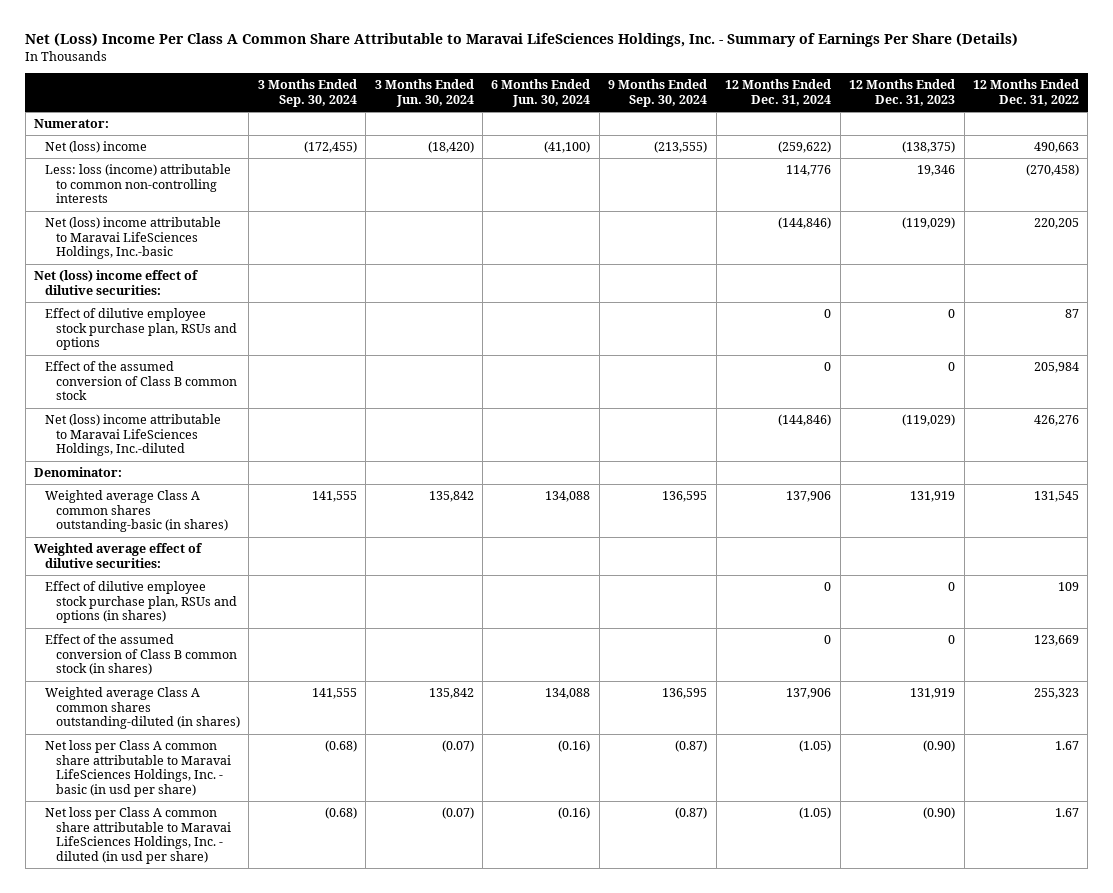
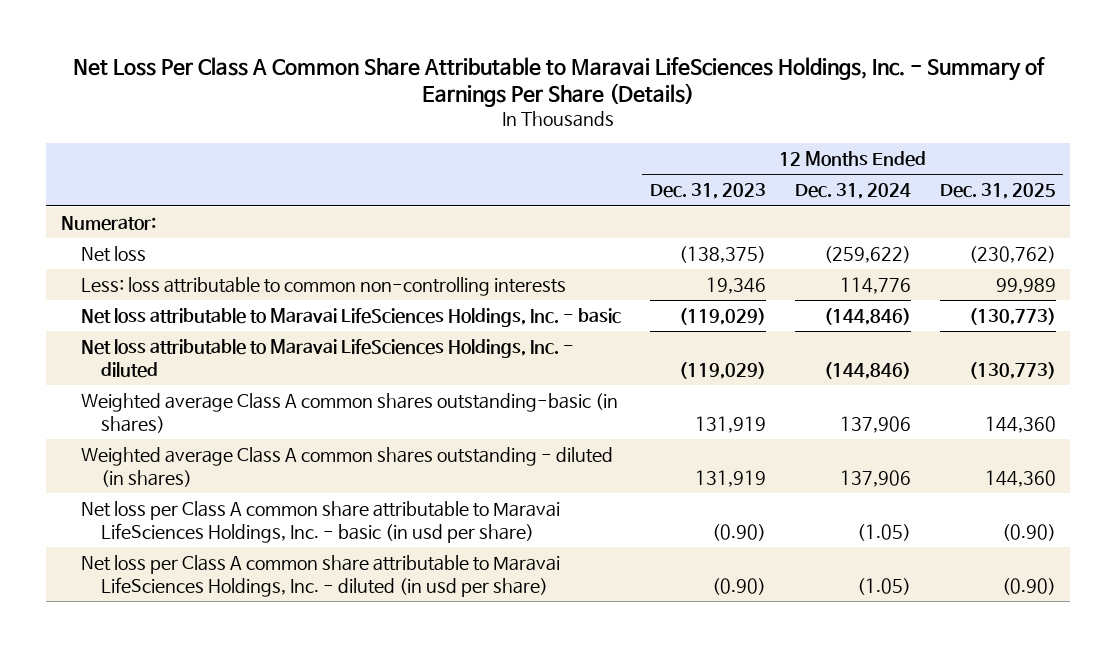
- Net (Loss) Income Per Class A Common Share Attributable to Maravai LifeSciences Holdings, Inc. - Summary of Earnings Per Share (Details)
+ Net Loss Per Class A Common Share Attributable to Maravai LifeSciences Holdings, Inc. - Summary of Earnings Per Share (Details)
- | 3 Months Ended Sep. 30, 2024 | 3 Months Ended Jun. 30, 2024 | 6 Months Ended Jun. 30, 2024 | 9 Months Ended Sep. 30, 2024 | 12 Months Ended Dec. 31, 2024 | 12 Months Ended Dec. 31, 2023 | 12 Months Ended Dec. 31, 2022
+ | 12 Months Ended Dec. 31, 2023 | 12 Months Ended Dec. 31, 2024 | 12 Months Ended Dec. 31, 2025
- Net (loss) income | (172,455) | (18,420) | (41,100) | (213,555) | (259,622) | (138,375) | 490,663
- Less: loss (income) attributable to common non-controlling interests | | | | | 114,776 | 19,346 | (270,458)
- Net (loss) income attributable to Maravai LifeSciences Holdings, Inc.-basic | | | | | (144,846) | (119,029) | 220,205
- Net (loss) income effect of dilutive securities:
- Effect of dilutive employee stock purchase plan, RSUs and options | | | | | 0 | 0 | 87
- Effect of the assumed conversion of Class B common stock | | | | | 0 | 0 | 205,984
- Net (loss) income attributable to Maravai LifeSciences Holdings, Inc.-diluted | | | | | (144,846) | (119,029) | 426,276
- Denominator:
+ Net loss | (138,375) | (259,622) | (230,762)
+ Less: loss attributable to common non-controlling interests | 19,346 | 114,776 | 99,989
+ Net loss attributable to Maravai LifeSciences Holdings, Inc. - basic | (119,029) | (144,846) | (130,773)
+ Net loss attributable to Maravai LifeSciences Holdings, Inc. - diluted | (119,029) | (144,846) | (130,773)
- Weighted average effect of dilutive securities:
- Effect of dilutive employee stock purchase plan, RSUs and options (in shares) | | | | | 0 | 0 | 109
- Effect of the assumed conversion of Class B common stock (in shares) | | | | | 0 | 0 | 123,669
- Weighted average Class A common shares outstanding-diluted (in shares) | 141,555 | 135,842 | 134,088 | 136,595 | 137,906 | 131,919 | 255,323
+ Weighted average Class A common shares outstanding - diluted (in shares) | 131,919 | 137,906 | 144,360

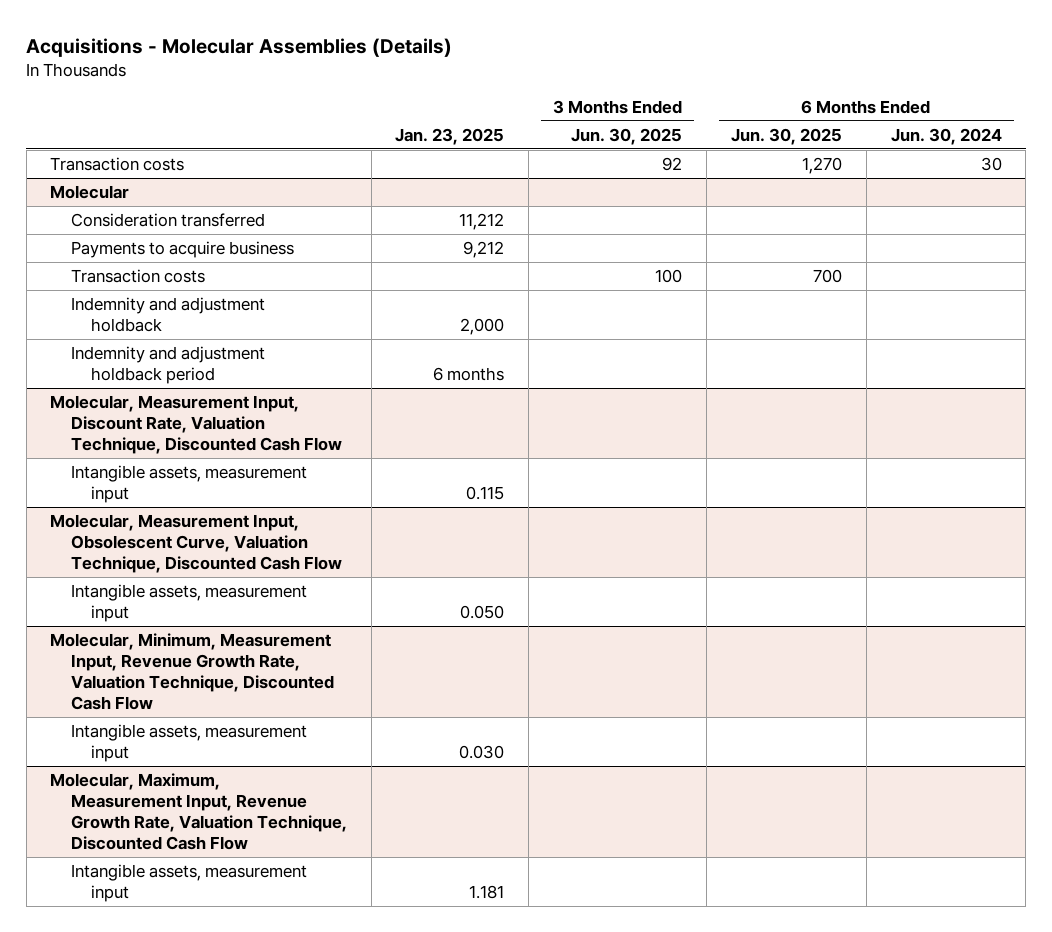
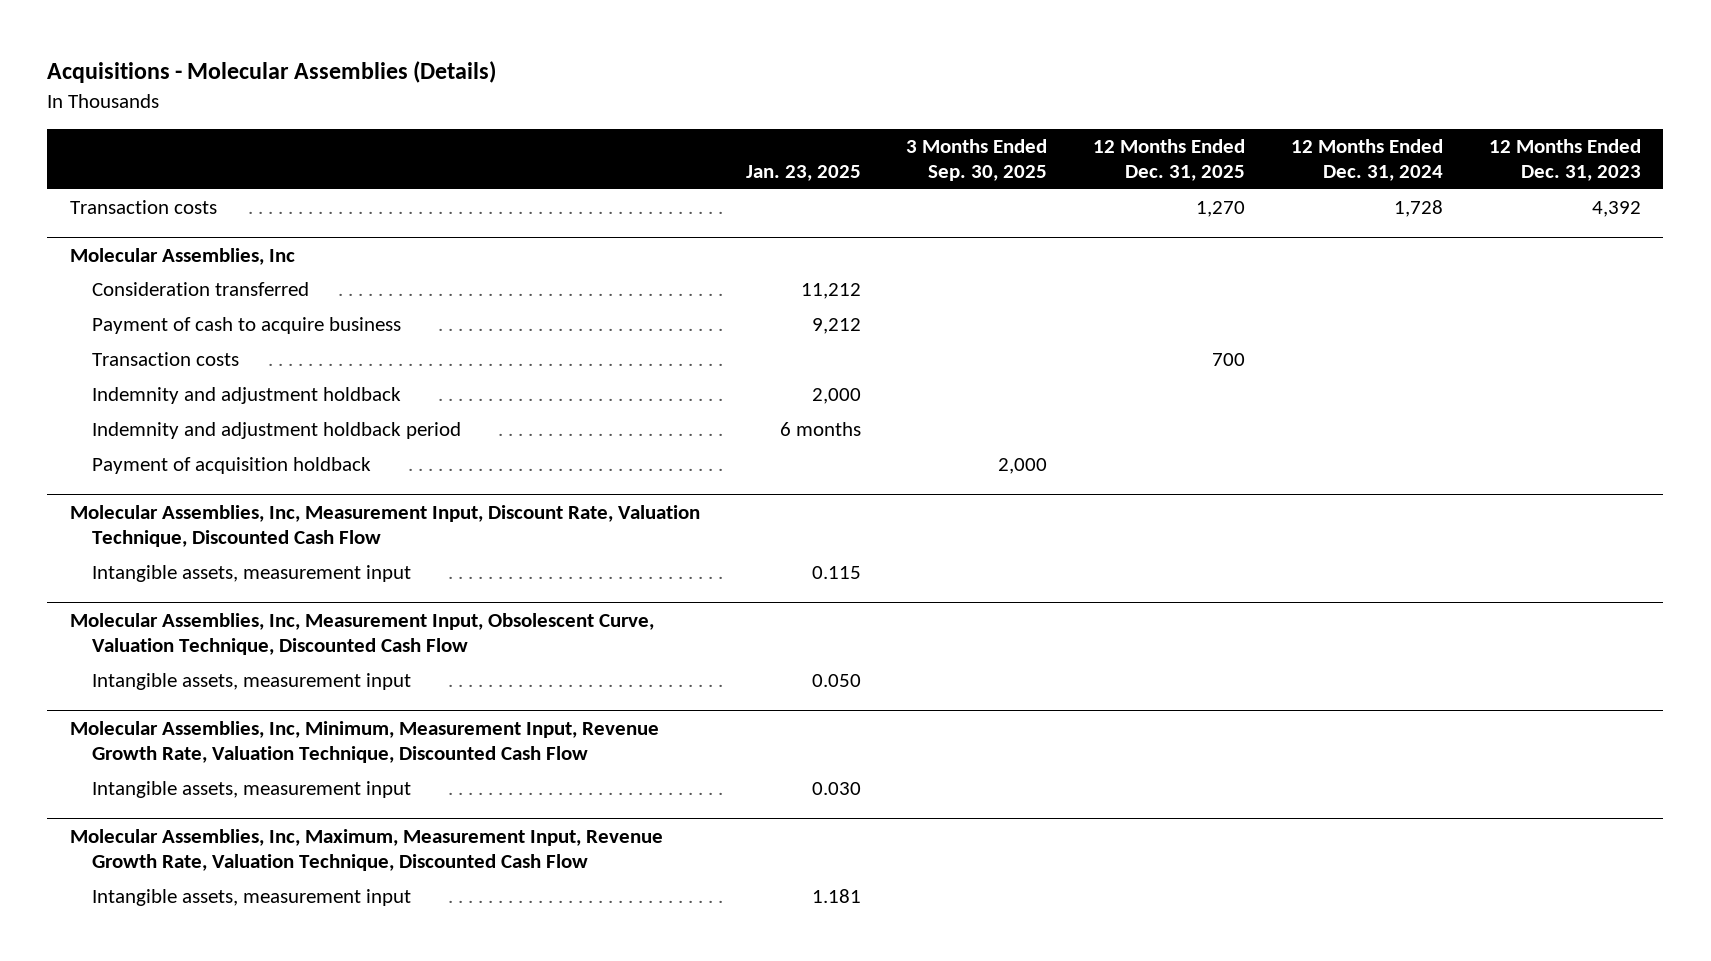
- | Jan. 23, 2025 | 3 Months Ended Jun. 30, 2025 | 6 Months Ended Jun. 30, 2025 | 6 Months Ended Jun. 30, 2024
+ | Jan. 23, 2025 | 3 Months Ended Sep. 30, 2025 | 12 Months Ended Dec. 31, 2025 | 12 Months Ended Dec. 31, 2024 | 12 Months Ended Dec. 31, 2023
- Molecular
+ Molecular Assemblies, Inc
- Payments to acquire business | 9,212 | | |
+ Payment of cash to acquire business | 9,212 | | | |
- Molecular, Measurement Input, Discount Rate, Valuation Technique, Discounted Cash Flow
+ Payment of acquisition holdback | | 2,000 | | |
+ Molecular Assemblies, Inc, Measurement Input, Discount Rate, Valuation Technique, Discounted Cash Flow
- Molecular, Measurement Input, Obsolescent Curve, Valuation Technique, Discounted Cash Flow
+ Molecular Assemblies, Inc, Measurement Input, Obsolescent Curve, Valuation Technique, Discounted Cash Flow
- Molecular, Minimum, Measurement Input, Revenue Growth Rate, Valuation Technique, Discounted Cash Flow
+ Molecular Assemblies, Inc, Minimum, Measurement Input, Revenue Growth Rate, Valuation Technique, Discounted Cash Flow
- Molecular, Maximum, Measurement Input, Revenue Growth Rate, Valuation Technique, Discounted Cash Flow
+ Molecular Assemblies, Inc, Maximum, Measurement Input, Revenue Growth Rate, Valuation Technique, Discounted Cash Flow

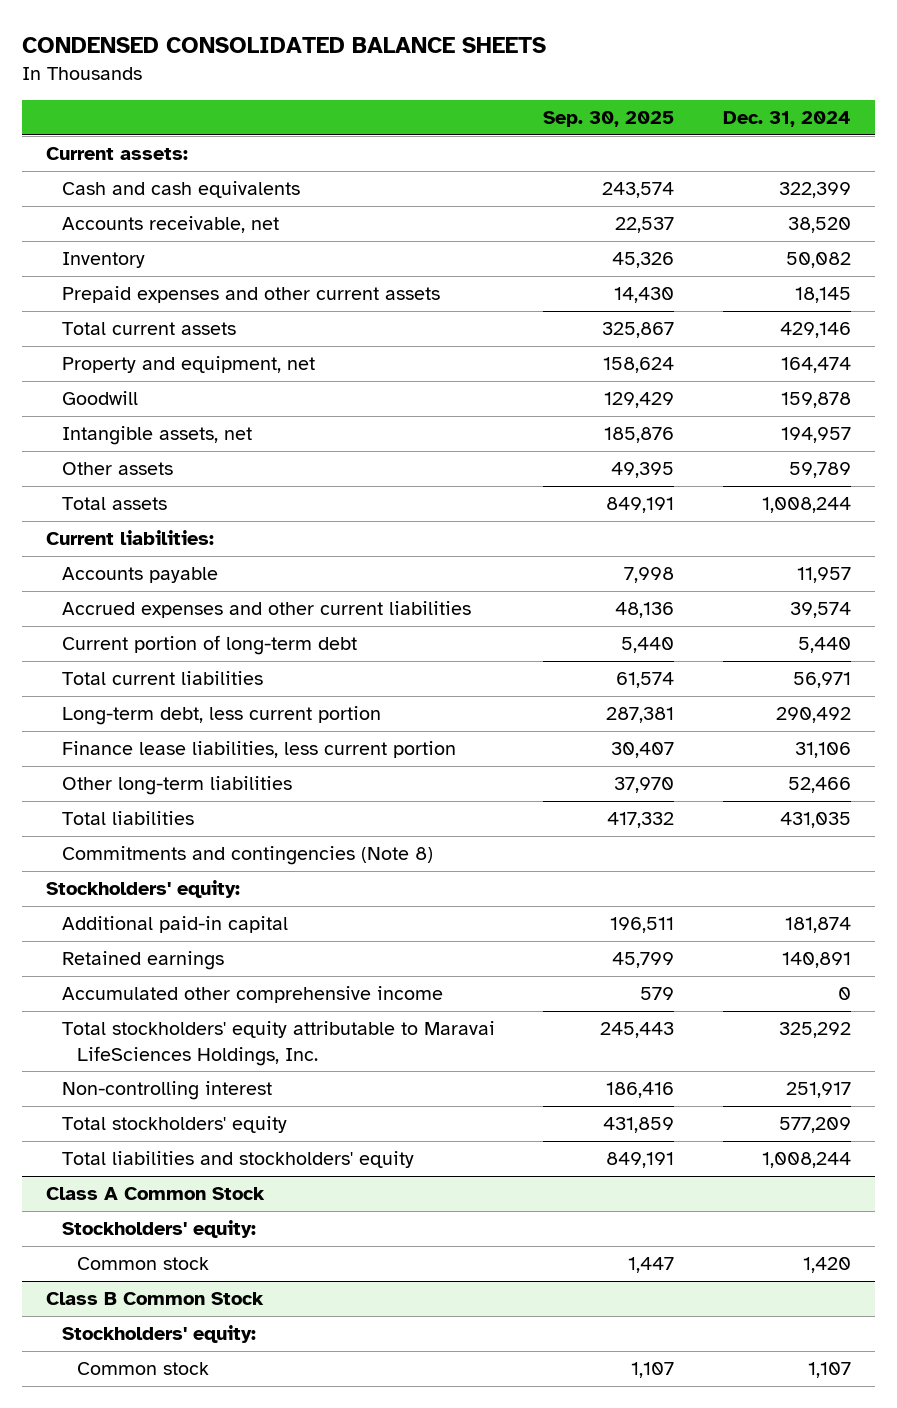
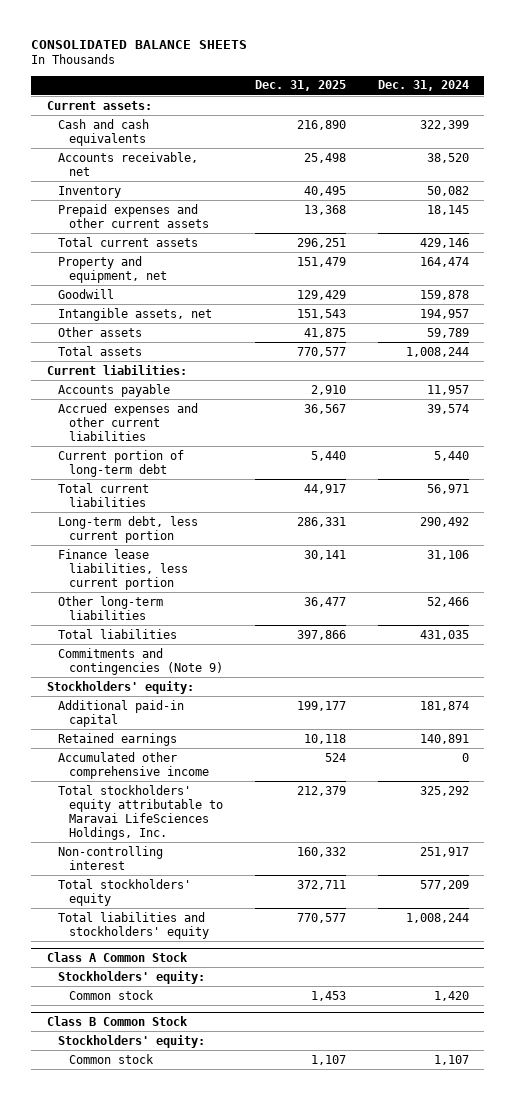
- CONDENSED CONSOLIDATED BALANCE SHEETS
+ CONSOLIDATED BALANCE SHEETS
- | Sep. 30, 2025 | Dec. 31, 2024
+ | Dec. 31, 2025 | Dec. 31, 2024
- Commitments and contingencies (Note 8)
+ Commitments and contingencies (Note 9)

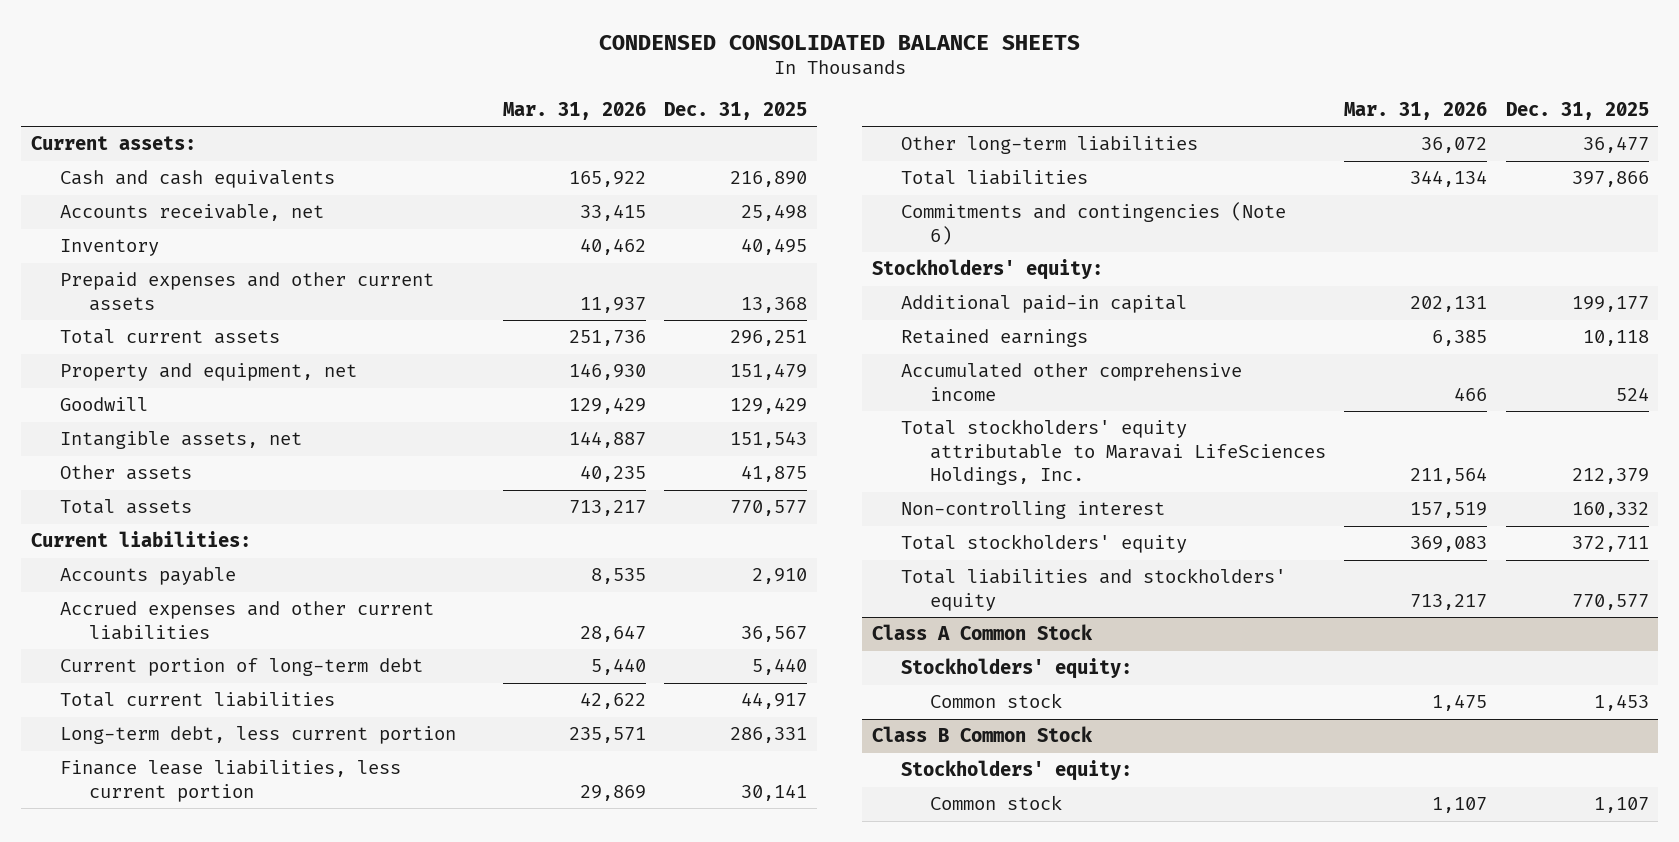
- CONSOLIDATED BALANCE SHEETS
+ CONDENSED CONSOLIDATED BALANCE SHEETS
- | Dec. 31, 2025 | Dec. 31, 2024
+ | Mar. 31, 2026 | Dec. 31, 2025
- Commitments and contingencies (Note 9)
+ Commitments and contingencies (Note 6)

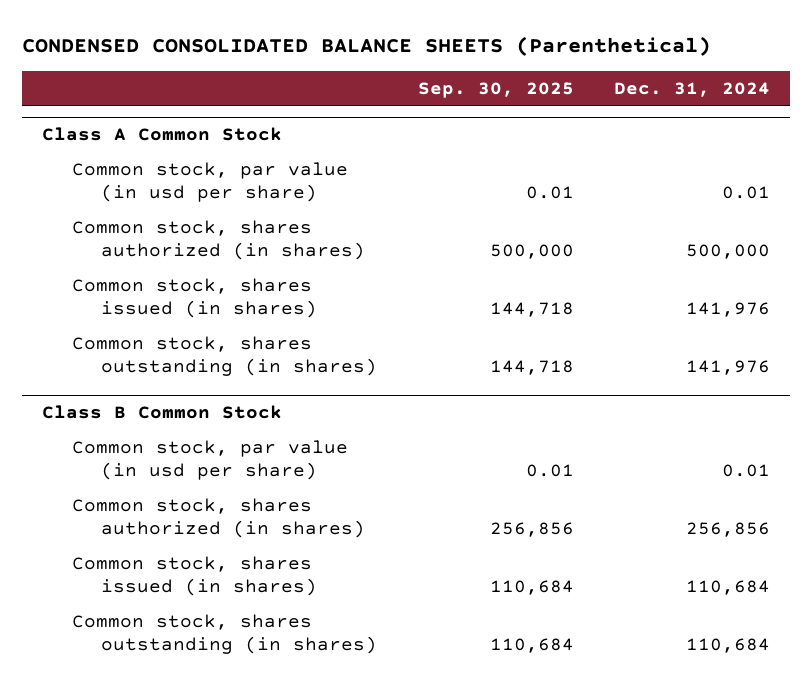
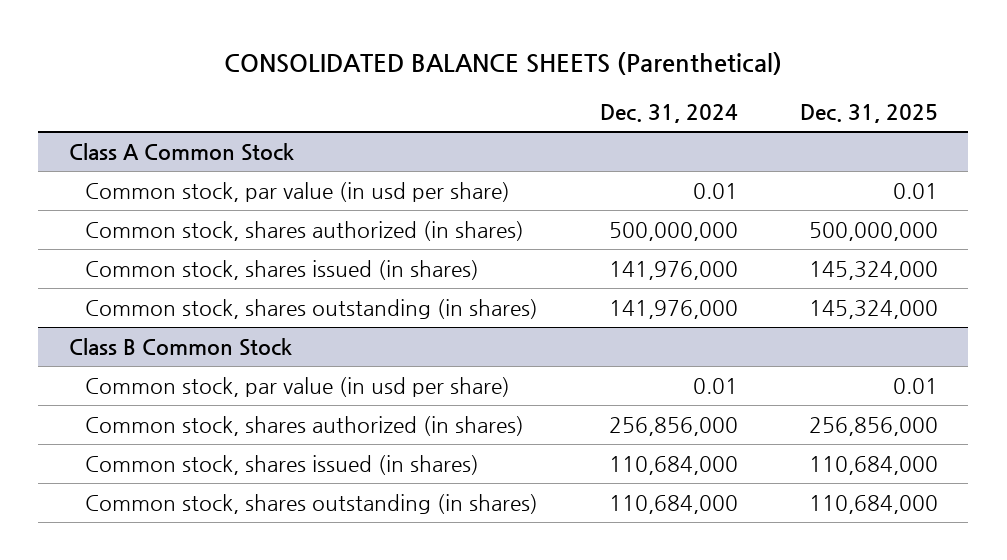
- CONDENSED CONSOLIDATED BALANCE SHEETS (Parenthetical)
+ CONSOLIDATED BALANCE SHEETS (Parenthetical)
- | Sep. 30, 2025 | Dec. 31, 2024
+ | Dec. 31, 2024 | Dec. 31, 2025
@ Class A Common Stock
- Common stock, shares authorized (in shares) | 500,000 | 500,000
- Common stock, shares issued (in shares) | 144,718 | 141,976
- Common stock, shares outstanding (in shares) | 144,718 | 141,976
+ Common stock, shares authorized (in shares) | 500,000,000 | 500,000,000
+ Common stock, shares issued (in shares) | 141,976,000 | 145,324,000
+ Common stock, shares outstanding (in shares) | 141,976,000 | 145,324,000
@ Class B Common Stock
- Common stock, shares authorized (in shares) | 256,856 | 256,856
- Common stock, shares issued (in shares) | 110,684 | 110,684
- Common stock, shares outstanding (in shares) | 110,684 | 110,684
+ Common stock, shares authorized (in shares) | 256,856,000 | 256,856,000
+ Common stock, shares issued (in shares) | 110,684,000 | 110,684,000
+ Common stock, shares outstanding (in shares) | 110,684,000 | 110,684,000

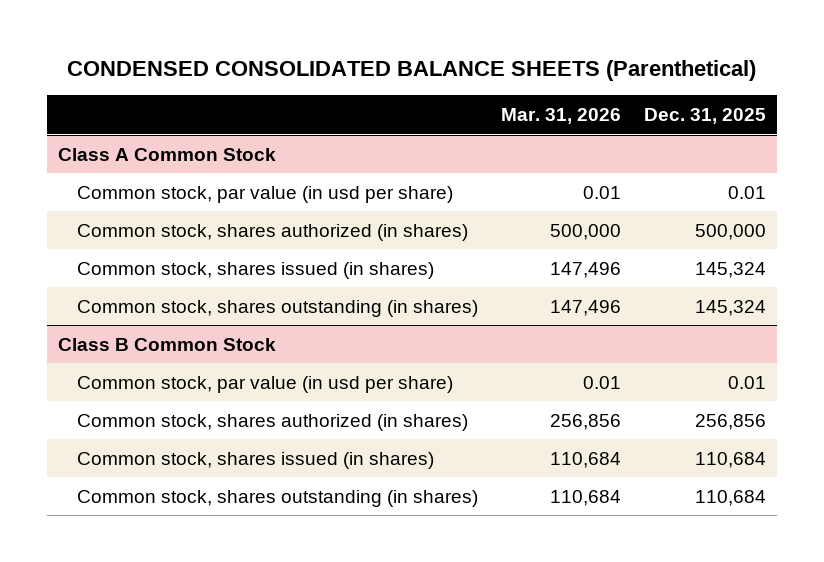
- CONSOLIDATED BALANCE SHEETS (Parenthetical)
+ CONDENSED CONSOLIDATED BALANCE SHEETS (Parenthetical)
- | Dec. 31, 2024 | Dec. 31, 2025
+ | Mar. 31, 2026 | Dec. 31, 2025
@ Class A Common Stock
- Common stock, shares authorized (in shares) | 500,000,000 | 500,000,000
- Common stock, shares issued (in shares) | 141,976,000 | 145,324,000
- Common stock, shares outstanding (in shares) | 141,976,000 | 145,324,000
+ Common stock, shares authorized (in shares) | 500,000 | 500,000
+ Common stock, shares issued (in shares) | 147,496 | 145,324
+ Common stock, shares outstanding (in shares) | 147,496 | 145,324
@ Class B Common Stock
- Common stock, shares authorized (in shares) | 256,856,000 | 256,856,000
- Common stock, shares issued (in shares) | 110,684,000 | 110,684,000
- Common stock, shares outstanding (in shares) | 110,684,000 | 110,684,000
+ Common stock, shares authorized (in shares) | 256,856 | 256,856
+ Common stock, shares issued (in shares) | 110,684 | 110,684
+ Common stock, shares outstanding (in shares) | 110,684 | 110,684

